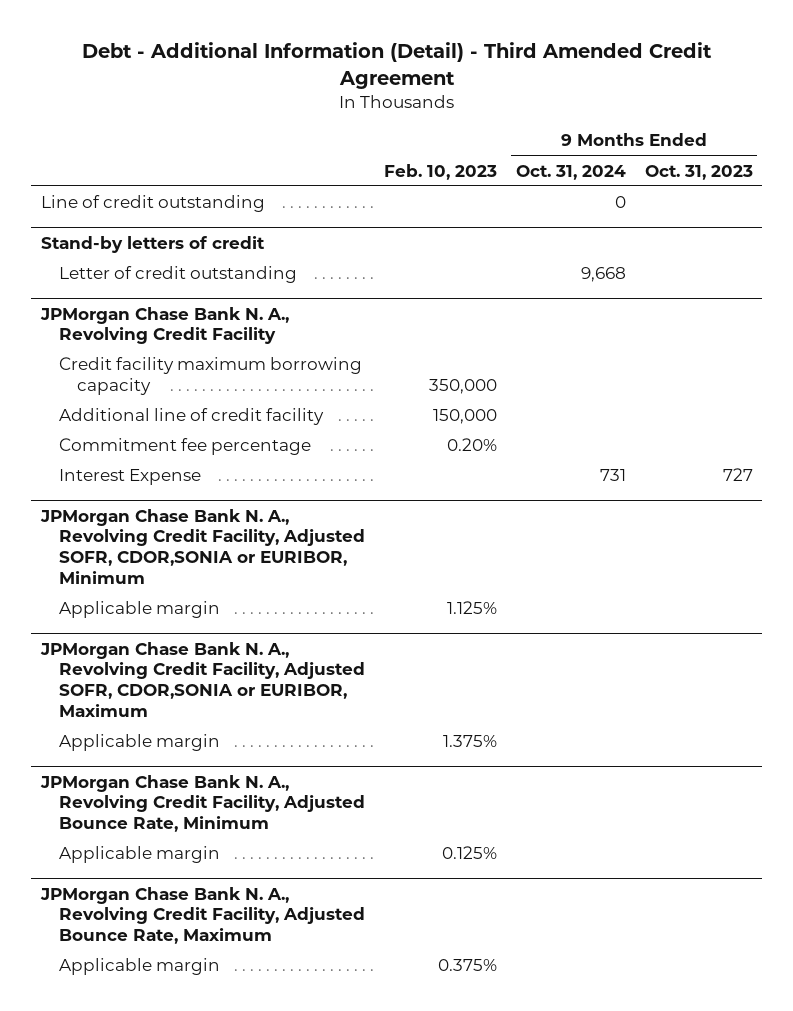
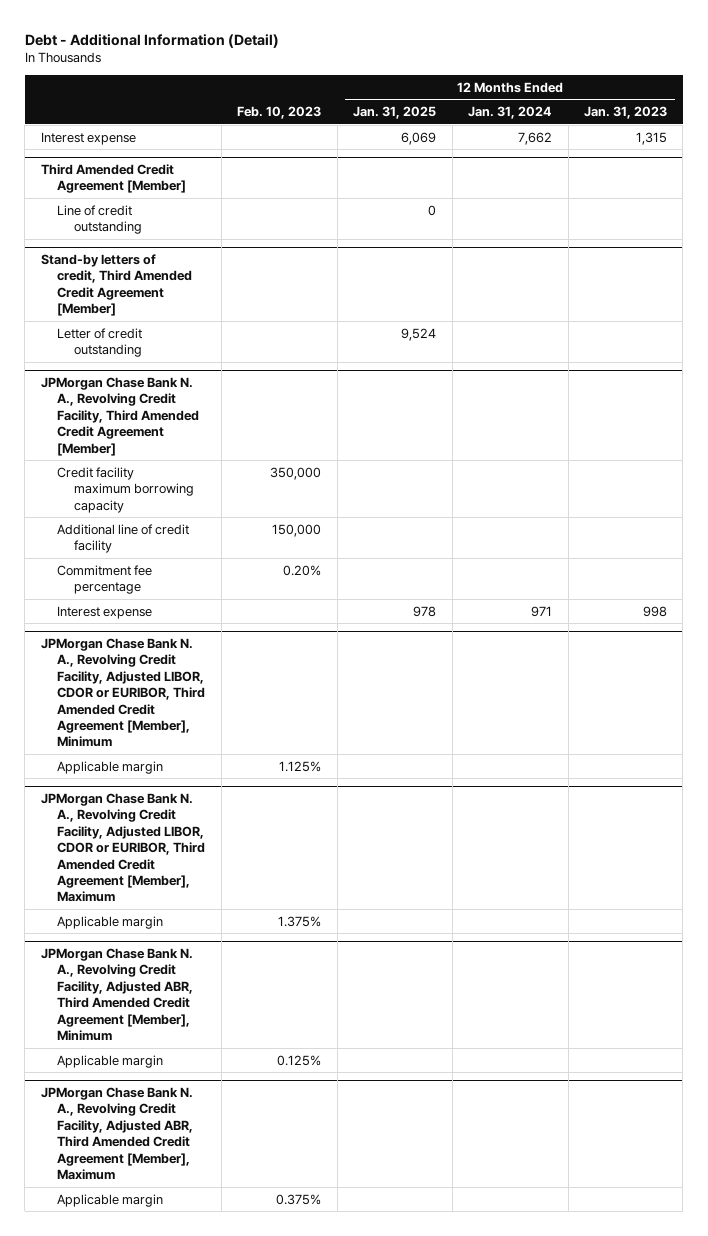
- Debt - Additional Information (Detail) - Third Amended Credit Agreement
+ Debt - Additional Information (Detail)
- | Feb. 10, 2023 | 9 Months Ended Oct. 31, 2024 | 9 Months Ended Oct. 31, 2023
+ | Feb. 10, 2023 | 12 Months Ended Jan. 31, 2025 | 12 Months Ended Jan. 31, 2024 | 12 Months Ended Jan. 31, 2023
+ Interest expense | | 6,069 | 7,662 | 1,315
+ Third Amended Credit Agreement [Member]
- Stand-by letters of credit
+ Stand-by letters of credit, Third Amended Credit Agreement [Member]
- JPMorgan Chase Bank N. A., Revolving Credit Facility
+ JPMorgan Chase Bank N. A., Revolving Credit Facility, Third Amended Credit Agreement [Member]
- Interest Expense | | 731 | 727
- JPMorgan Chase Bank N. A., Revolving Credit Facility, Adjusted SOFR, CDOR,SONIA or EURIBOR, Minimum
+ Interest expense | | 978 | 971 | 998
+ JPMorgan Chase Bank N. A., Revolving Credit Facility, Adjusted LIBOR, CDOR or EURIBOR, Third Amended Credit Agreement [Member], Minimum
- JPMorgan Chase Bank N. A., Revolving Credit Facility, Adjusted SOFR, CDOR,SONIA or EURIBOR, Maximum
+ JPMorgan Chase Bank N. A., Revolving Credit Facility, Adjusted LIBOR, CDOR or EURIBOR, Third Amended Credit Agreement [Member], Maximum
- JPMorgan Chase Bank N. A., Revolving Credit Facility, Adjusted Bounce Rate, Minimum
+ JPMorgan Chase Bank N. A., Revolving Credit Facility, Adjusted ABR, Third Amended Credit Agreement [Member], Minimum
- JPMorgan Chase Bank N. A., Revolving Credit Facility, Adjusted Bounce Rate, Maximum
+ JPMorgan Chase Bank N. A., Revolving Credit Facility, Adjusted ABR, Third Amended Credit Agreement [Member], Maximum

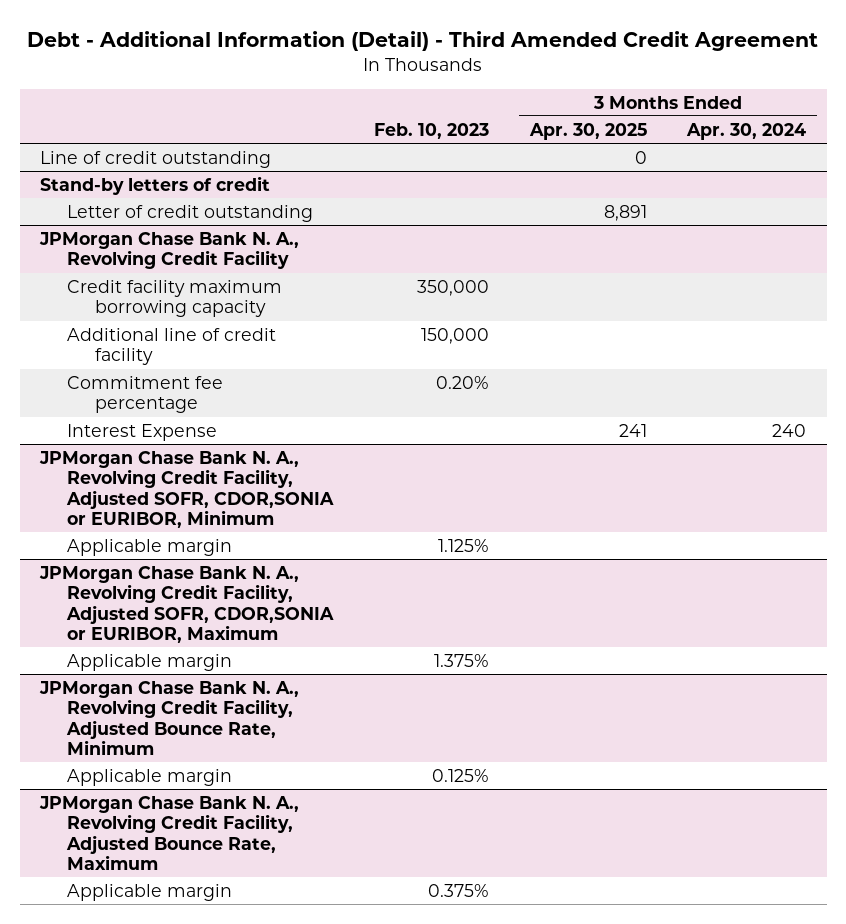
- Debt - Additional Information (Detail)
+ Debt - Additional Information (Detail) - Third Amended Credit Agreement
- | Feb. 10, 2023 | 12 Months Ended Jan. 31, 2025 | 12 Months Ended Jan. 31, 2024 | 12 Months Ended Jan. 31, 2023
+ | Feb. 10, 2023 | 3 Months Ended Apr. 30, 2025 | 3 Months Ended Apr. 30, 2024
- Interest expense | | 6,069 | 7,662 | 1,315
- Third Amended Credit Agreement [Member]
- Stand-by letters of credit, Third Amended Credit Agreement [Member]
+ Stand-by letters of credit
- JPMorgan Chase Bank N. A., Revolving Credit Facility, Third Amended Credit Agreement [Member]
+ JPMorgan Chase Bank N. A., Revolving Credit Facility
- Interest expense | | 978 | 971 | 998
- JPMorgan Chase Bank N. A., Revolving Credit Facility, Adjusted LIBOR, CDOR or EURIBOR, Third Amended Credit Agreement [Member], Minimum
+ Interest Expense | | 241 | 240
+ JPMorgan Chase Bank N. A., Revolving Credit Facility, Adjusted SOFR, CDOR,SONIA or EURIBOR, Minimum
- JPMorgan Chase Bank N. A., Revolving Credit Facility, Adjusted LIBOR, CDOR or EURIBOR, Third Amended Credit Agreement [Member], Maximum
+ JPMorgan Chase Bank N. A., Revolving Credit Facility, Adjusted SOFR, CDOR,SONIA or EURIBOR, Maximum
- JPMorgan Chase Bank N. A., Revolving Credit Facility, Adjusted ABR, Third Amended Credit Agreement [Member], Minimum
+ JPMorgan Chase Bank N. A., Revolving Credit Facility, Adjusted Bounce Rate, Minimum
- JPMorgan Chase Bank N. A., Revolving Credit Facility, Adjusted ABR, Third Amended Credit Agreement [Member], Maximum
+ JPMorgan Chase Bank N. A., Revolving Credit Facility, Adjusted Bounce Rate, Maximum

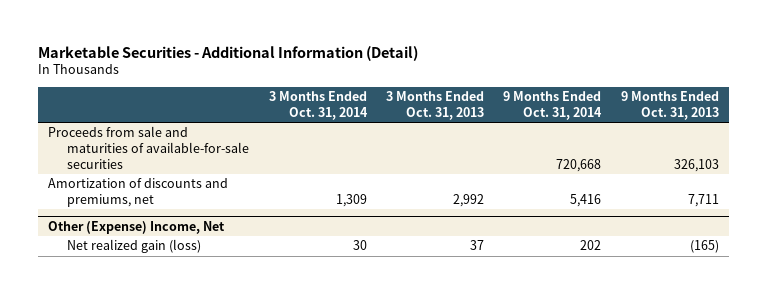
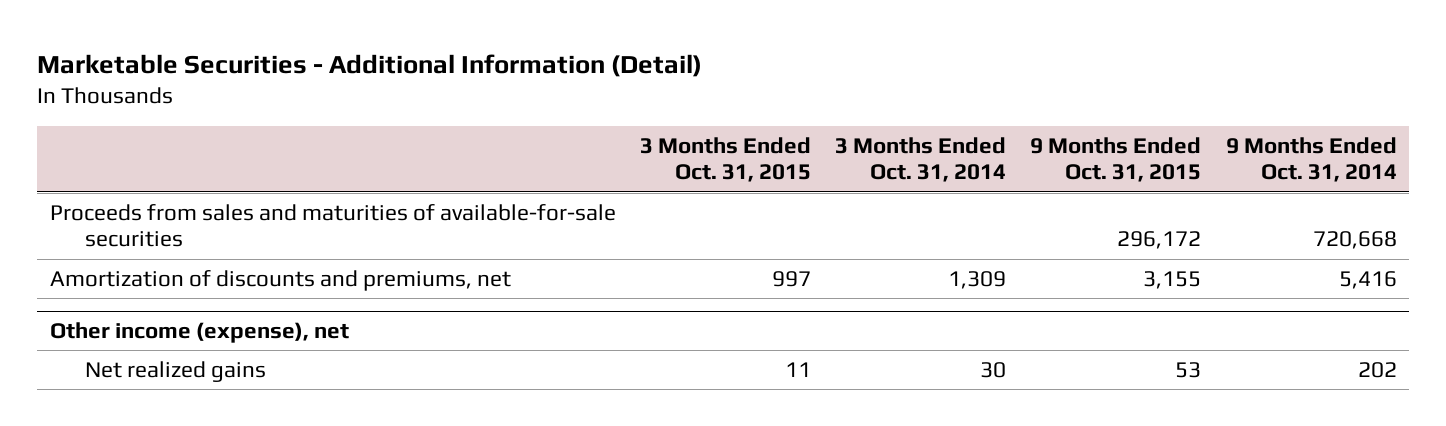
- | 3 Months Ended Oct. 31, 2014 | 3 Months Ended Oct. 31, 2013 | 9 Months Ended Oct. 31, 2014 | 9 Months Ended Oct. 31, 2013
+ | 3 Months Ended Oct. 31, 2015 | 3 Months Ended Oct. 31, 2014 | 9 Months Ended Oct. 31, 2015 | 9 Months Ended Oct. 31, 2014
- Proceeds from sale and maturities of available-for-sale securities | | | 720,668 | 326,103
+ Proceeds from sales and maturities of available-for-sale securities | | | 296,172 | 720,668
- Other (Expense) Income, Net
- Net realized gain (loss) | 30 | 37 | 202 | (165)
+ Other income (expense), net
+ Net realized gains | 11 | 30 | 53 | 202

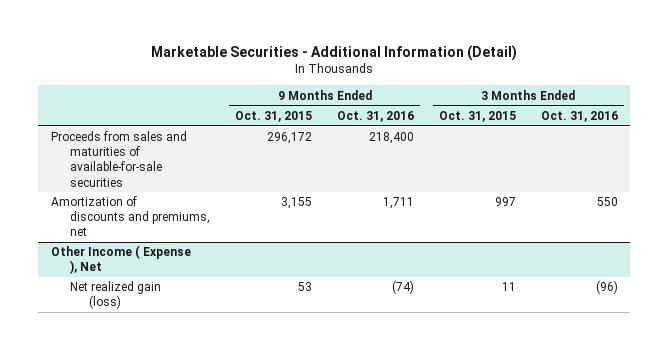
- | 3 Months Ended Oct. 31, 2015 | 3 Months Ended Oct. 31, 2014 | 9 Months Ended Oct. 31, 2015 | 9 Months Ended Oct. 31, 2014
+ | 9 Months Ended Oct. 31, 2015 | 9 Months Ended Oct. 31, 2016 | 3 Months Ended Oct. 31, 2015 | 3 Months Ended Oct. 31, 2016
- Other income (expense), net
- Net realized gains | 11 | 30 | 53 | 202
+ Other Income ( Expense ), Net
+ Net realized gain (loss) | 53 | (74) | 11 | (96)

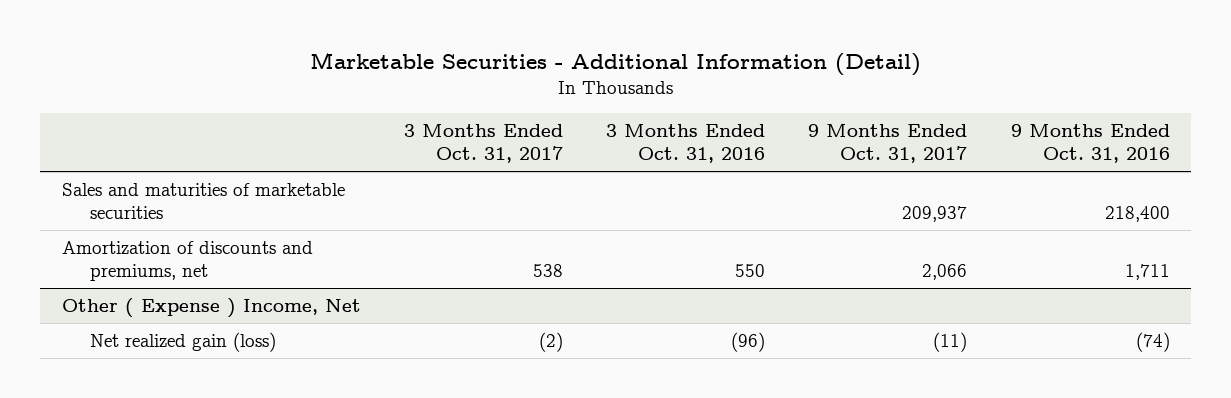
- | 9 Months Ended Oct. 31, 2015 | 9 Months Ended Oct. 31, 2016 | 3 Months Ended Oct. 31, 2015 | 3 Months Ended Oct. 31, 2016
+ | 3 Months Ended Oct. 31, 2017 | 3 Months Ended Oct. 31, 2016 | 9 Months Ended Oct. 31, 2017 | 9 Months Ended Oct. 31, 2016
- Proceeds from sales and maturities of available-for-sale securities | 296,172 | 218,400 | |
+ Sales and maturities of marketable securities | | | 209,937 | 218,400
- Other Income ( Expense ), Net
+ Other ( Expense ) Income, Net

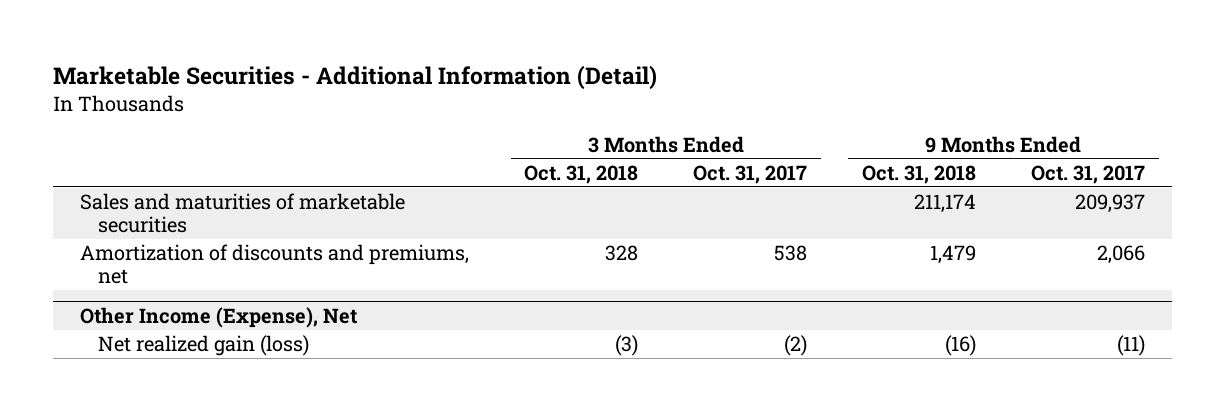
- | 3 Months Ended Oct. 31, 2017 | 3 Months Ended Oct. 31, 2016 | 9 Months Ended Oct. 31, 2017 | 9 Months Ended Oct. 31, 2016
+ | 3 Months Ended Oct. 31, 2018 | 3 Months Ended Oct. 31, 2017 | 9 Months Ended Oct. 31, 2018 | 9 Months Ended Oct. 31, 2017
- Other ( Expense ) Income, Net
+ Other Income (Expense), Net

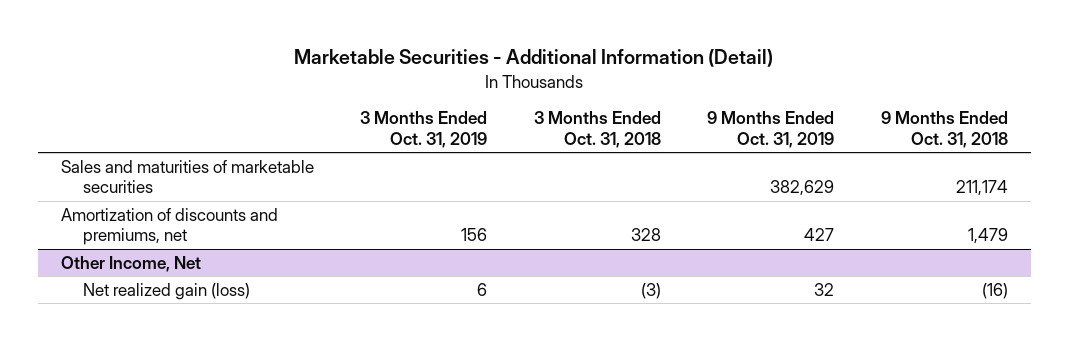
- | 3 Months Ended Oct. 31, 2018 | 3 Months Ended Oct. 31, 2017 | 9 Months Ended Oct. 31, 2018 | 9 Months Ended Oct. 31, 2017
+ | 3 Months Ended Oct. 31, 2019 | 3 Months Ended Oct. 31, 2018 | 9 Months Ended Oct. 31, 2019 | 9 Months Ended Oct. 31, 2018
- Other Income (Expense), Net
+ Other Income, Net

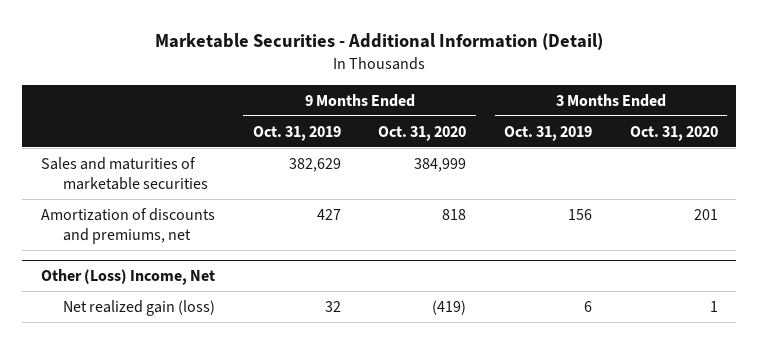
- | 3 Months Ended Oct. 31, 2019 | 3 Months Ended Oct. 31, 2018 | 9 Months Ended Oct. 31, 2019 | 9 Months Ended Oct. 31, 2018
+ | 9 Months Ended Oct. 31, 2019 | 9 Months Ended Oct. 31, 2020 | 3 Months Ended Oct. 31, 2019 | 3 Months Ended Oct. 31, 2020
- Other Income, Net
+ Other (Loss) Income, Net

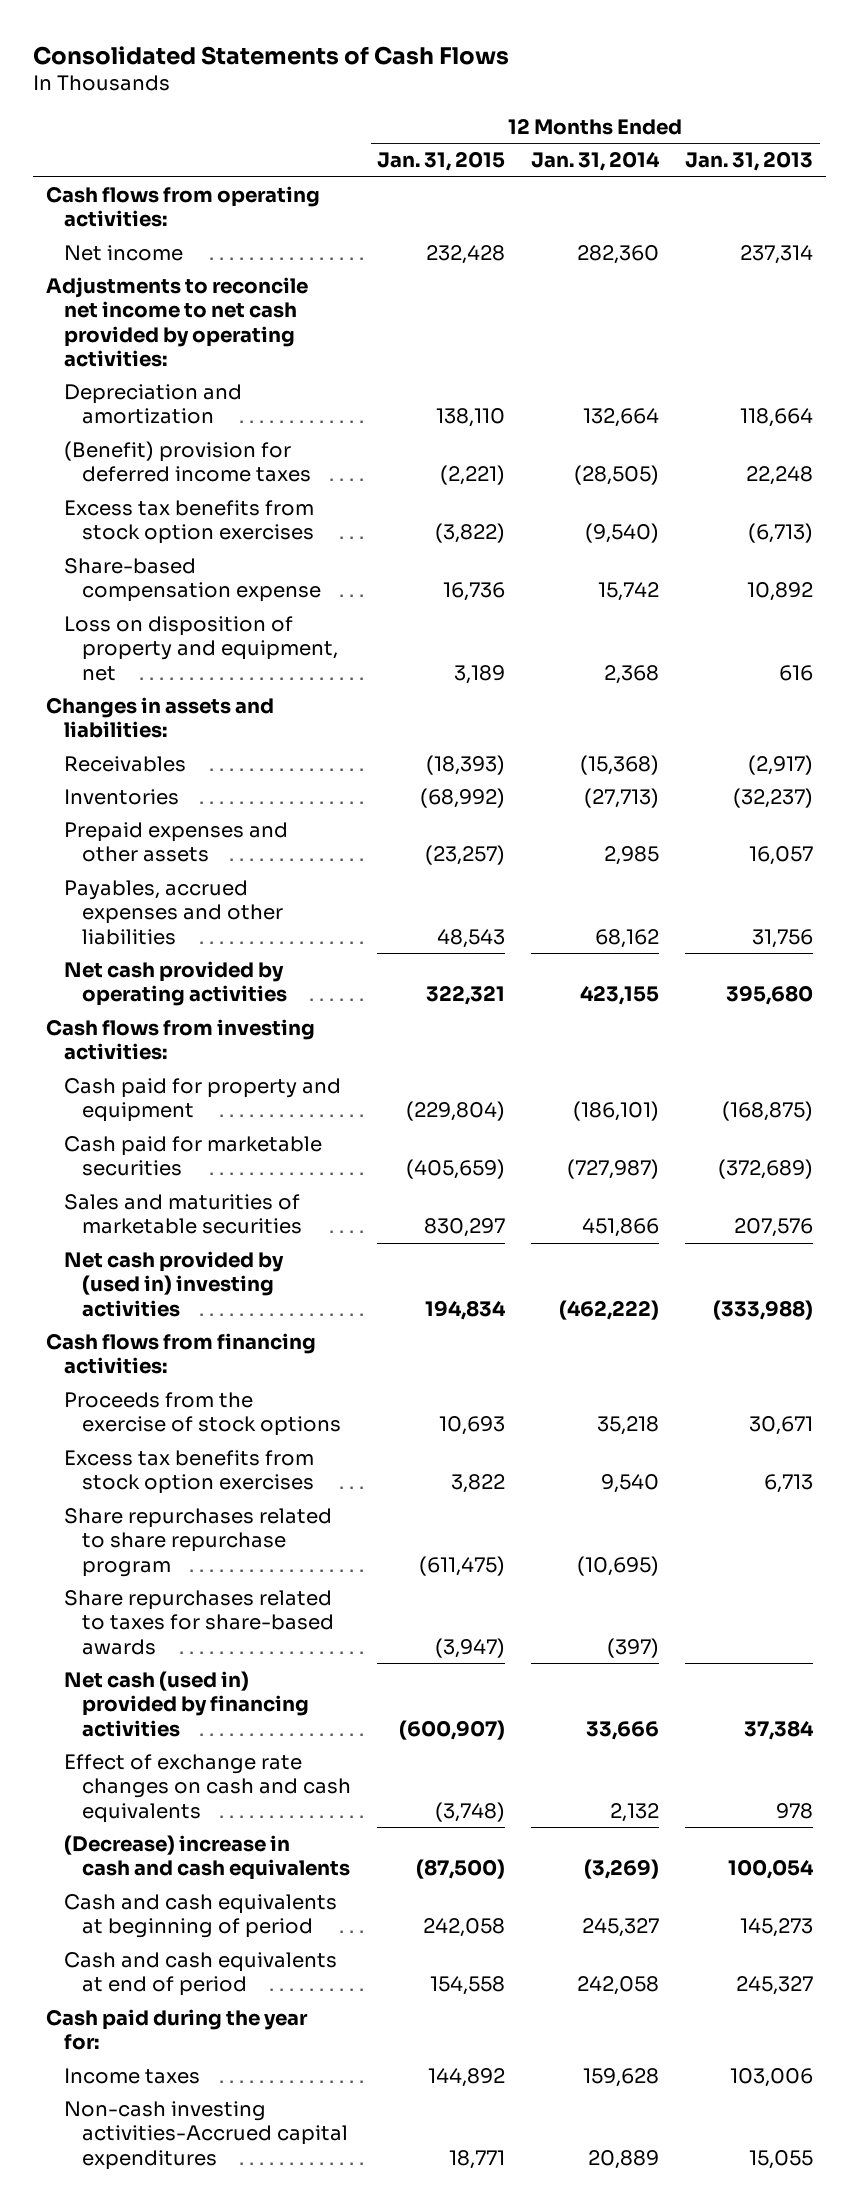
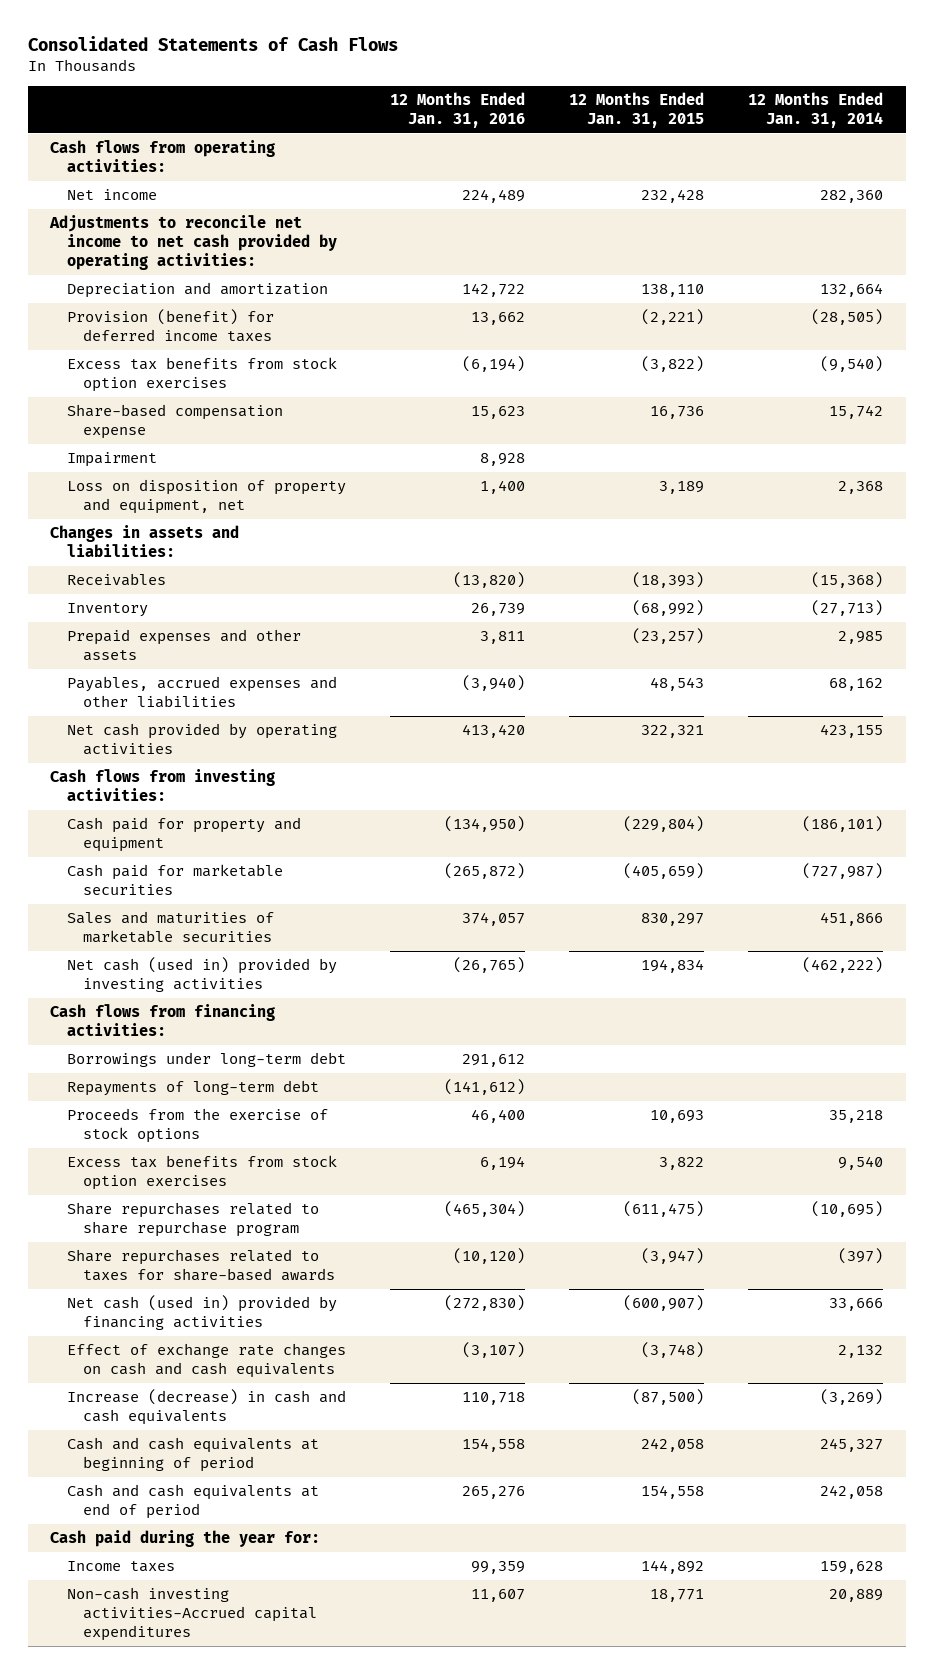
- | 12 Months Ended Jan. 31, 2015 | 12 Months Ended Jan. 31, 2014 | 12 Months Ended Jan. 31, 2013
+ | 12 Months Ended Jan. 31, 2016 | 12 Months Ended Jan. 31, 2015 | 12 Months Ended Jan. 31, 2014
- (Benefit) provision for deferred income taxes | (2,221) | (28,505) | 22,248
+ Provision (benefit) for deferred income taxes | 13,662 | (2,221) | (28,505)
+ Impairment | 8,928 | |
- Inventories | (68,992) | (27,713) | (32,237)
+ Inventory | 26,739 | (68,992) | (27,713)
- Net cash provided by (used in) investing activities | 194,834 | (462,222) | (333,988)
+ Net cash (used in) provided by investing activities | (26,765) | 194,834 | (462,222)
+ Borrowings under long-term debt | 291,612 | |
+ Repayments of long-term debt | (141,612) | |
- (Decrease) increase in cash and cash equivalents | (87,500) | (3,269) | 100,054
+ Increase (decrease) in cash and cash equivalents | 110,718 | (87,500) | (3,269)

